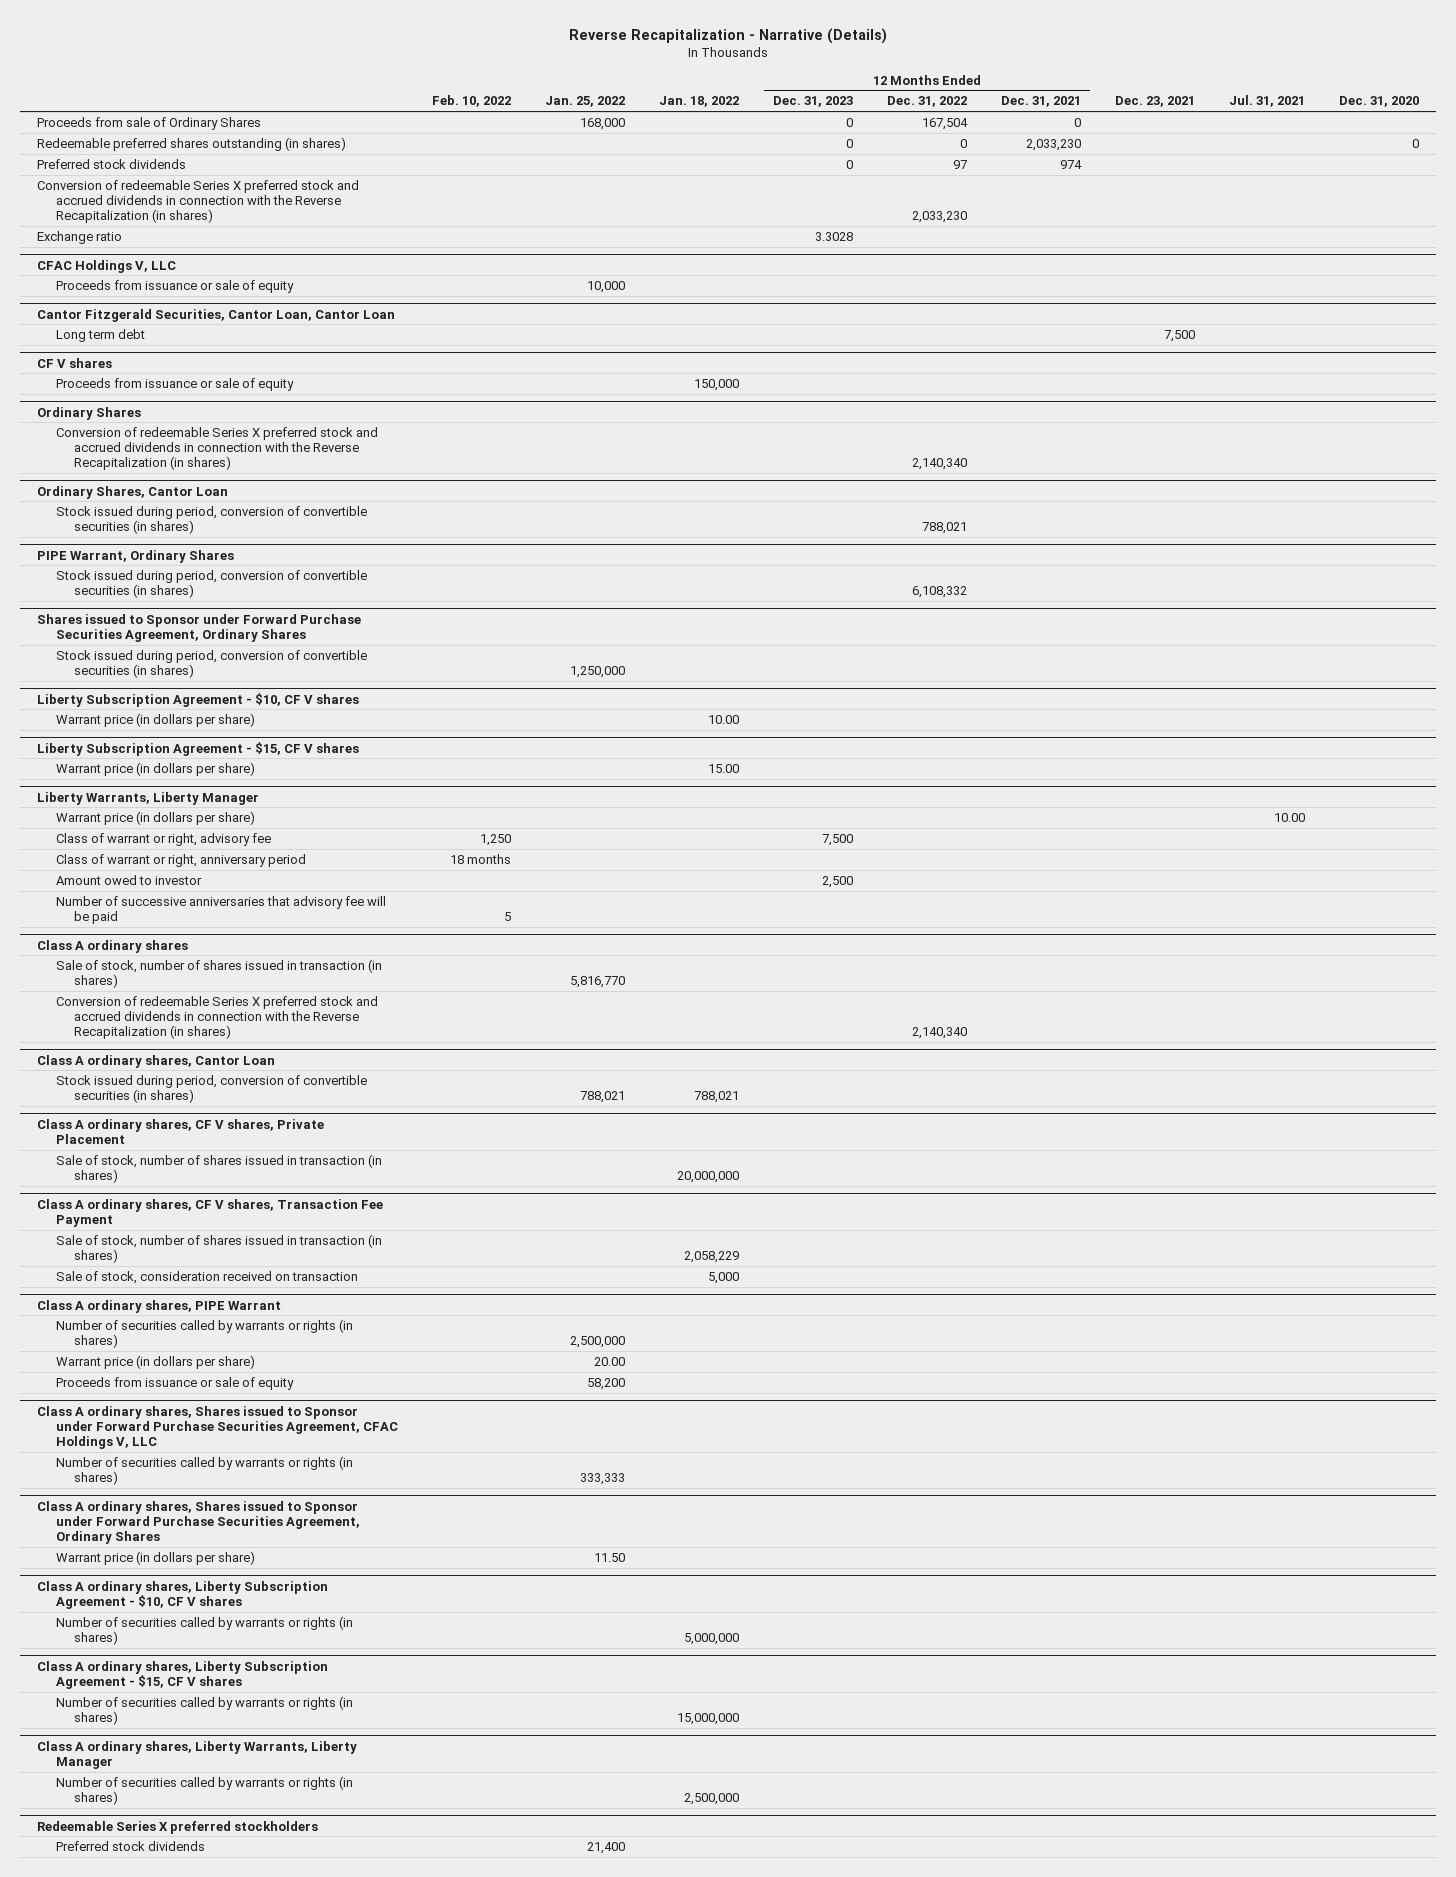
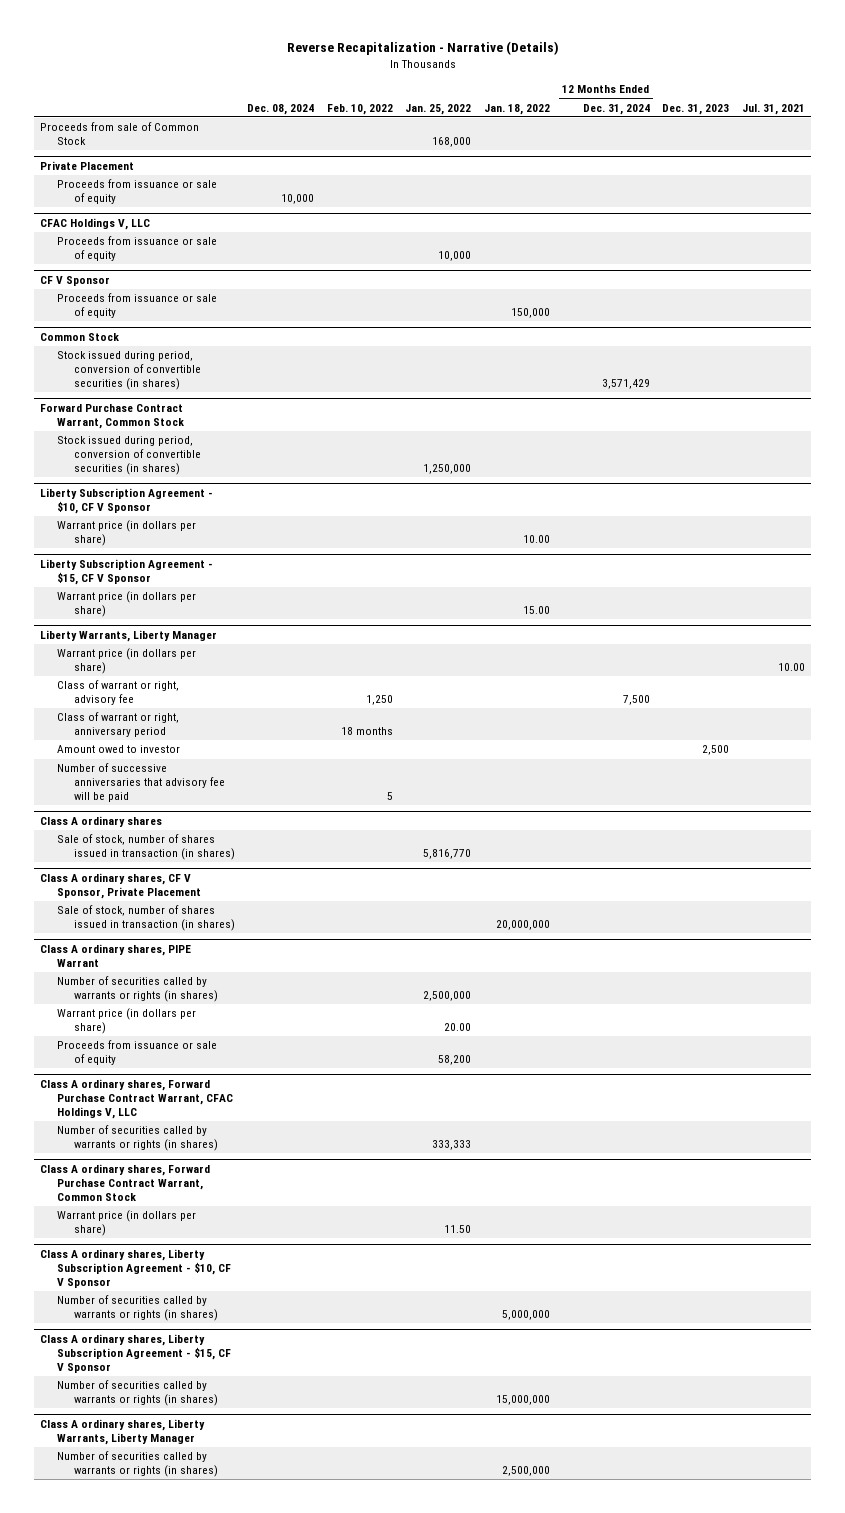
- | Feb. 10, 2022 | Jan. 25, 2022 | Jan. 18, 2022 | 12 Months Ended Dec. 31, 2023 | 12 Months Ended Dec. 31, 2022 | 12 Months Ended Dec. 31, 2021 | Dec. 23, 2021 | Jul. 31, 2021 | Dec. 31, 2020
+ | Dec. 08, 2024 | Feb. 10, 2022 | Jan. 25, 2022 | Jan. 18, 2022 | 12 Months Ended Dec. 31, 2024 | Dec. 31, 2023 | Jul. 31, 2021
- Proceeds from sale of Ordinary Shares | | 168,000 | | 0 | 167,504 | 0 | | |
- Redeemable preferred shares outstanding (in shares) | | | | 0 | 0 | 2,033,230 | | | 0
- Preferred stock dividends | | | | 0 | 97 | 974 | | |
- Conversion of redeemable Series X preferred stock and accrued dividends in connection with the Reverse Recapitalization (in shares) | | | | | 2,033,230 | | | |
- Exchange ratio | | | | 3.3028 | | | | |
+ Proceeds from sale of Common Stock | | | 168,000 | | | |
+ Private Placement
+ Proceeds from issuance or sale of equity | 10,000 | | | | | |
- Cantor Fitzgerald Securities, Cantor Loan, Cantor Loan
- Long term debt | | | | | | | 7,500 | |
- CF V shares
+ CF V Sponsor
- Ordinary Shares
- Conversion of redeemable Series X preferred stock and accrued dividends in connection with the Reverse Recapitalization (in shares) | | | | | 2,140,340 | | | |
- Ordinary Shares, Cantor Loan
- Stock issued during period, conversion of convertible securities (in shares) | | | | | 788,021 | | | |
- PIPE Warrant, Ordinary Shares
- Stock issued during period, conversion of convertible securities (in shares) | | | | | 6,108,332 | | | |
- Shares issued to Sponsor under Forward Purchase Securities Agreement, Ordinary Shares
+ Common Stock
+ Stock issued during period, conversion of convertible securities (in shares) | | | | | 3,571,429 | |
+ Forward Purchase Contract Warrant, Common Stock
- Liberty Subscription Agreement - $10, CF V shares
+ Liberty Subscription Agreement - $10, CF V Sponsor
- Liberty Subscription Agreement - $15, CF V shares
+ Liberty Subscription Agreement - $15, CF V Sponsor
@ Class A ordinary shares
- Conversion of redeemable Series X preferred stock and accrued dividends in connection with the Reverse Recapitalization (in shares) | | | | | 2,140,340 | | | |
- Class A ordinary shares, Cantor Loan
- Stock issued during period, conversion of convertible securities (in shares) | | 788,021 | 788,021 | | | | | |
- Class A ordinary shares, CF V shares, Private Placement
+ Class A ordinary shares, CF V Sponsor, Private Placement
- Class A ordinary shares, CF V shares, Transaction Fee Payment
- Sale of stock, number of shares issued in transaction (in shares) | | | 2,058,229 | | | | | |
- Sale of stock, consideration received on transaction | | | 5,000 | | | | | |
- Class A ordinary shares, Shares issued to Sponsor under Forward Purchase Securities Agreement, CFAC Holdings V, LLC
+ Class A ordinary shares, Forward Purchase Contract Warrant, CFAC Holdings V, LLC
- Class A ordinary shares, Shares issued to Sponsor under Forward Purchase Securities Agreement, Ordinary Shares
+ Class A ordinary shares, Forward Purchase Contract Warrant, Common Stock
- Class A ordinary shares, Liberty Subscription Agreement - $10, CF V shares
+ Class A ordinary shares, Liberty Subscription Agreement - $10, CF V Sponsor
- Class A ordinary shares, Liberty Subscription Agreement - $15, CF V shares
+ Class A ordinary shares, Liberty Subscription Agreement - $15, CF V Sponsor
- Redeemable Series X preferred stockholders
- Preferred stock dividends | | 21,400 | | | | | | |

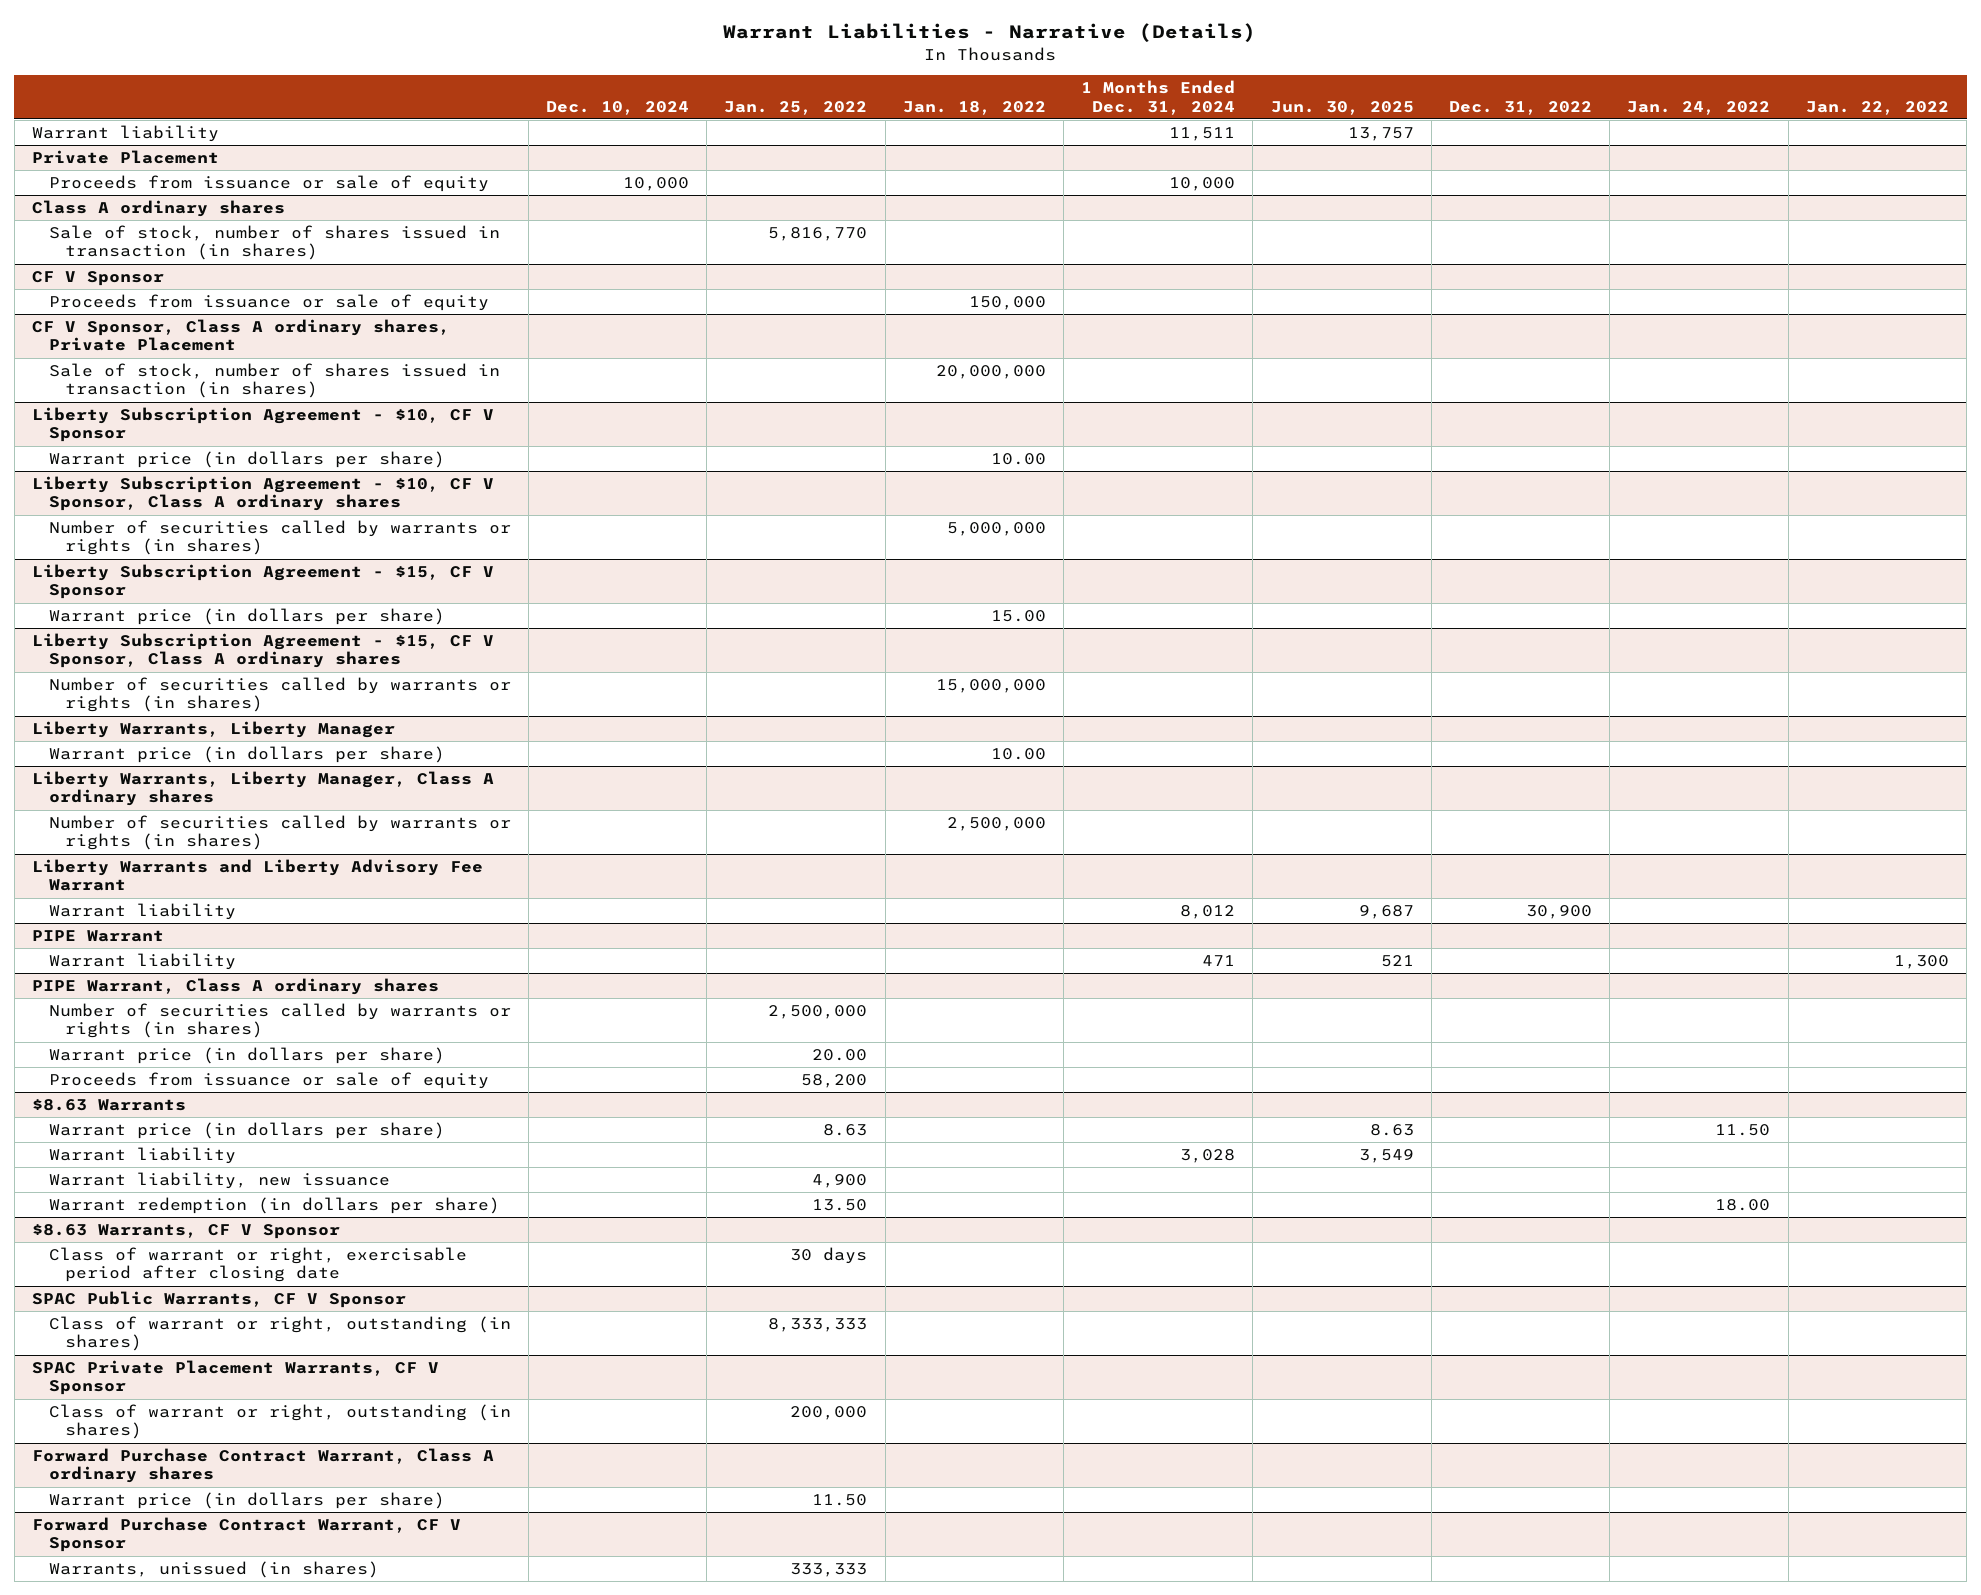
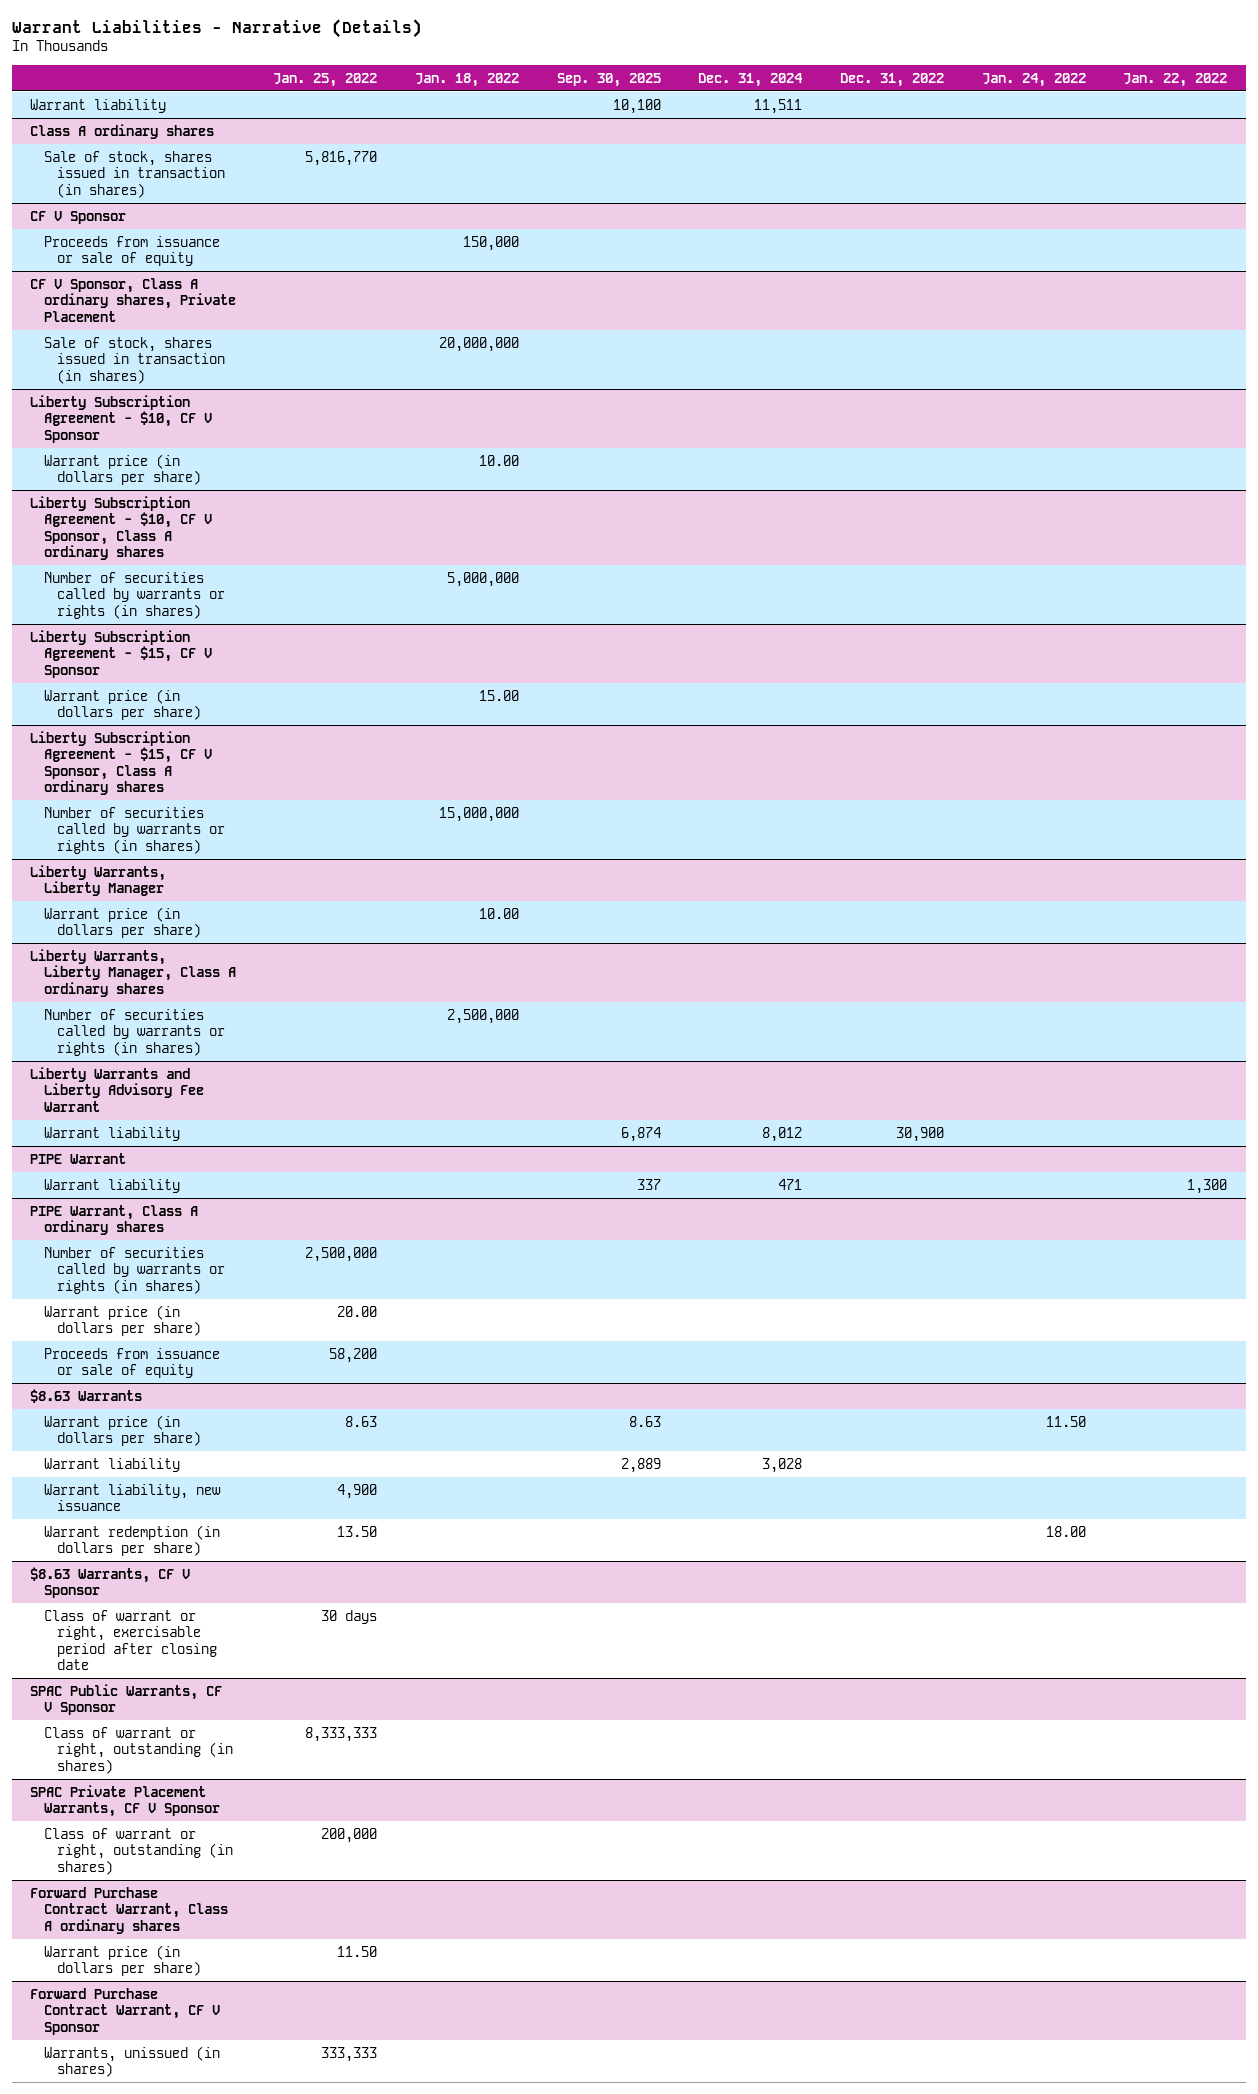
- | Dec. 10, 2024 | Jan. 25, 2022 | Jan. 18, 2022 | 1 Months Ended Dec. 31, 2024 | Jun. 30, 2025 | Dec. 31, 2022 | Jan. 24, 2022 | Jan. 22, 2022
+ | Jan. 25, 2022 | Jan. 18, 2022 | Sep. 30, 2025 | Dec. 31, 2024 | Dec. 31, 2022 | Jan. 24, 2022 | Jan. 22, 2022
- Private Placement
- Proceeds from issuance or sale of equity | 10,000 | | | 10,000 | | | |
@ Class A ordinary shares
- Sale of stock, number of shares issued in transaction (in shares) | | 5,816,770 | | | | | |
+ Sale of stock, shares issued in transaction (in shares) | 5,816,770 | | | | | |
@ CF V Sponsor, Class A ordinary shares, Private Placement
- Sale of stock, number of shares issued in transaction (in shares) | | | 20,000,000 | | | | |
+ Sale of stock, shares issued in transaction (in shares) | | 20,000,000 | | | | |

